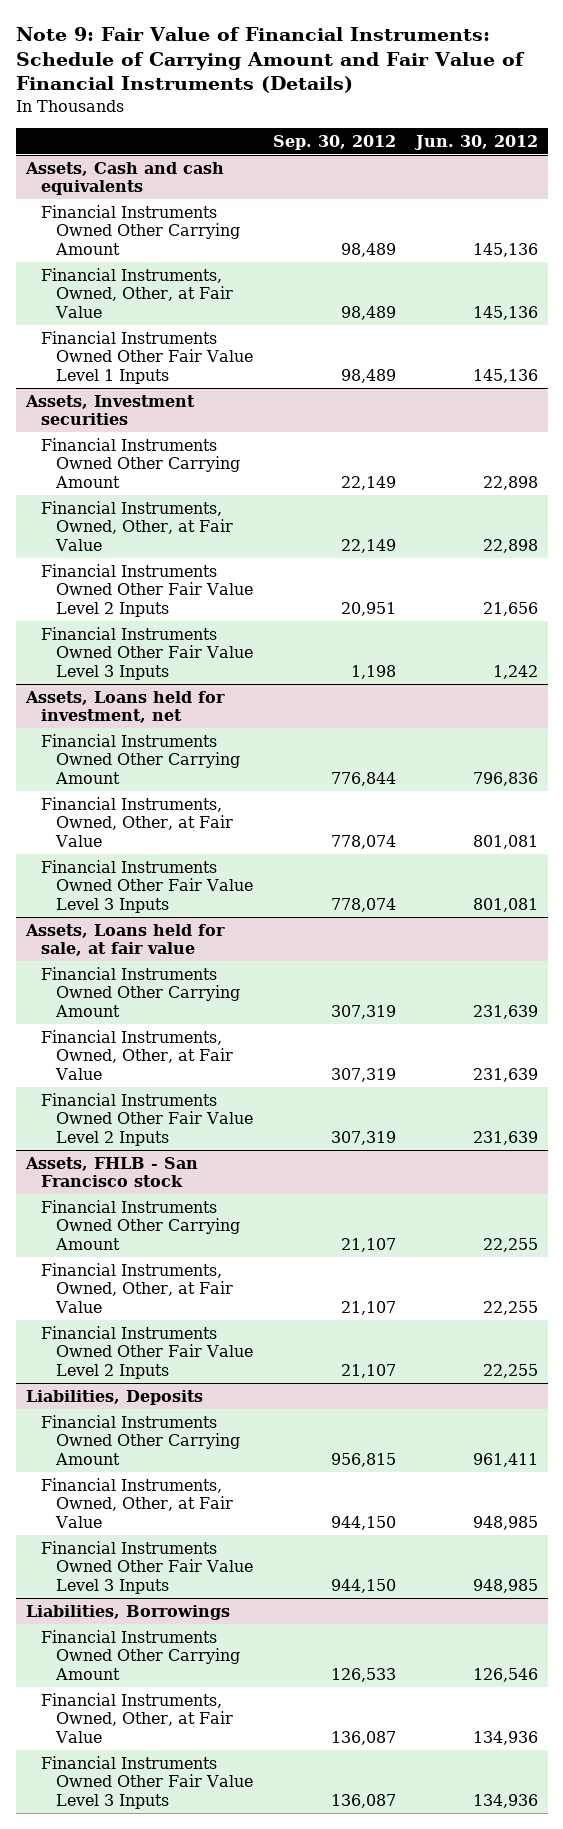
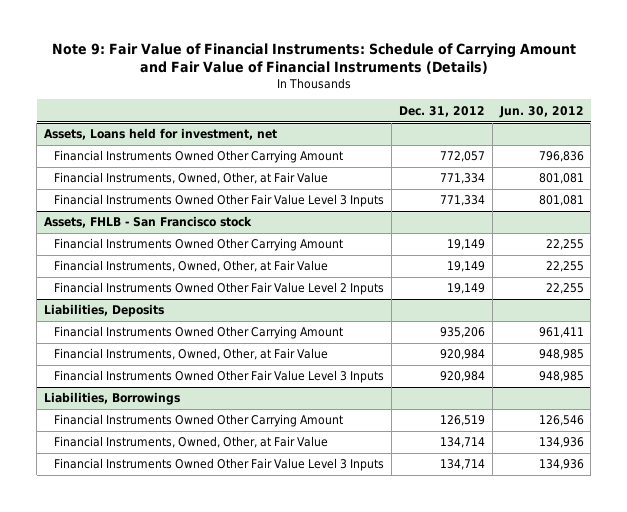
- | Sep. 30, 2012 | Jun. 30, 2012
+ | Dec. 31, 2012 | Jun. 30, 2012
- Assets, Cash and cash equivalents
- Financial Instruments Owned Other Carrying Amount | 98,489 | 145,136
- Financial Instruments, Owned, Other, at Fair Value | 98,489 | 145,136
- Financial Instruments Owned Other Fair Value Level 1 Inputs | 98,489 | 145,136
- Assets, Investment securities
- Financial Instruments Owned Other Carrying Amount | 22,149 | 22,898
- Financial Instruments, Owned, Other, at Fair Value | 22,149 | 22,898
- Financial Instruments Owned Other Fair Value Level 2 Inputs | 20,951 | 21,656
- Financial Instruments Owned Other Fair Value Level 3 Inputs | 1,198 | 1,242
- Assets, Loans held for sale, at fair value
- Financial Instruments Owned Other Carrying Amount | 307,319 | 231,639
- Financial Instruments, Owned, Other, at Fair Value | 307,319 | 231,639
- Financial Instruments Owned Other Fair Value Level 2 Inputs | 307,319 | 231,639

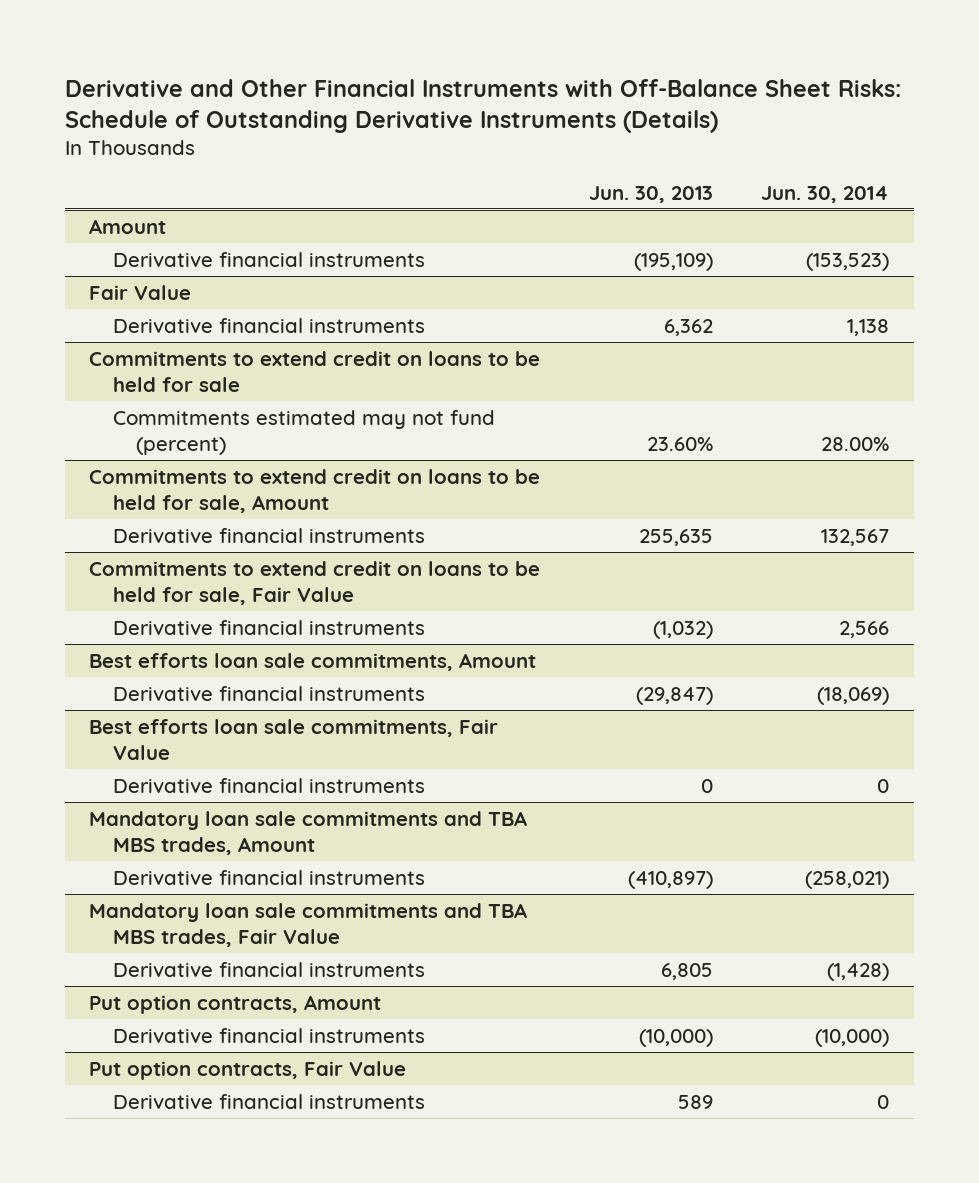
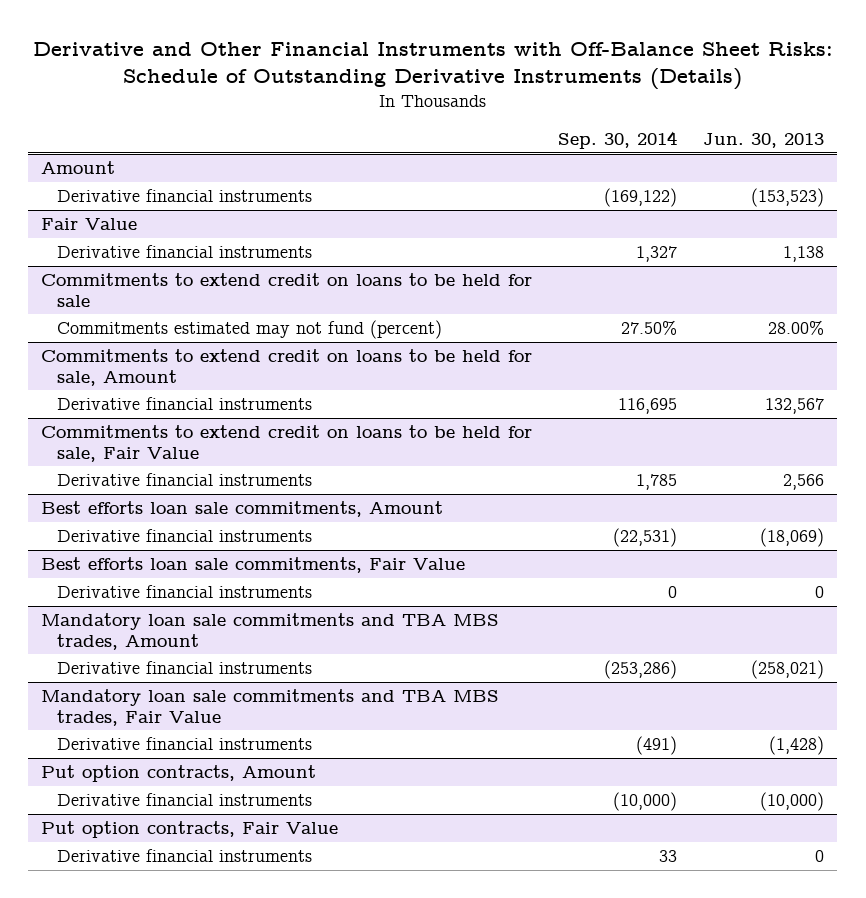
- | Jun. 30, 2013 | Jun. 30, 2014
+ | Sep. 30, 2014 | Jun. 30, 2013
@ Amount
- Derivative financial instruments | (195,109) | (153,523)
+ Derivative financial instruments | (169,122) | (153,523)
@ Fair Value
- Derivative financial instruments | 6,362 | 1,138
+ Derivative financial instruments | 1,327 | 1,138
@ Commitments to extend credit on loans to be held for sale
- Commitments estimated may not fund (percent) | 23.60% | 28.00%
+ Commitments estimated may not fund (percent) | 27.50% | 28.00%
@ Commitments to extend credit on loans to be held for sale, Amount
- Derivative financial instruments | 255,635 | 132,567
+ Derivative financial instruments | 116,695 | 132,567
@ Commitments to extend credit on loans to be held for sale, Fair Value
- Derivative financial instruments | (1,032) | 2,566
+ Derivative financial instruments | 1,785 | 2,566
@ Best efforts loan sale commitments, Amount
- Derivative financial instruments | (29,847) | (18,069)
+ Derivative financial instruments | (22,531) | (18,069)
@ Mandatory loan sale commitments and TBA MBS trades, Amount
- Derivative financial instruments | (410,897) | (258,021)
+ Derivative financial instruments | (253,286) | (258,021)
@ Mandatory loan sale commitments and TBA MBS trades, Fair Value
- Derivative financial instruments | 6,805 | (1,428)
+ Derivative financial instruments | (491) | (1,428)
@ Put option contracts, Fair Value
- Derivative financial instruments | 589 | 0
+ Derivative financial instruments | 33 | 0

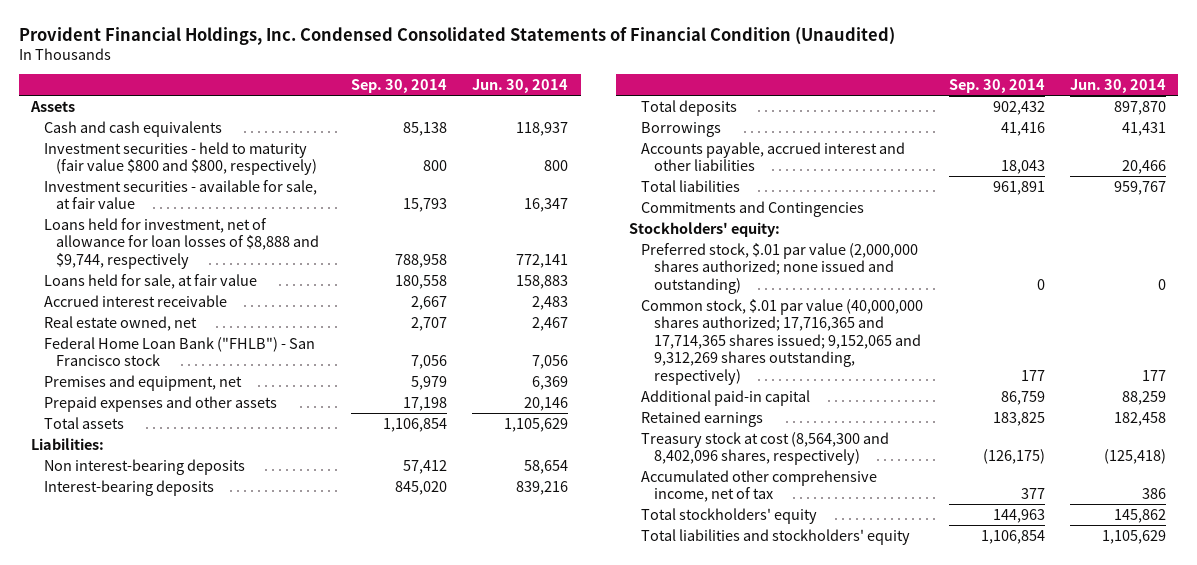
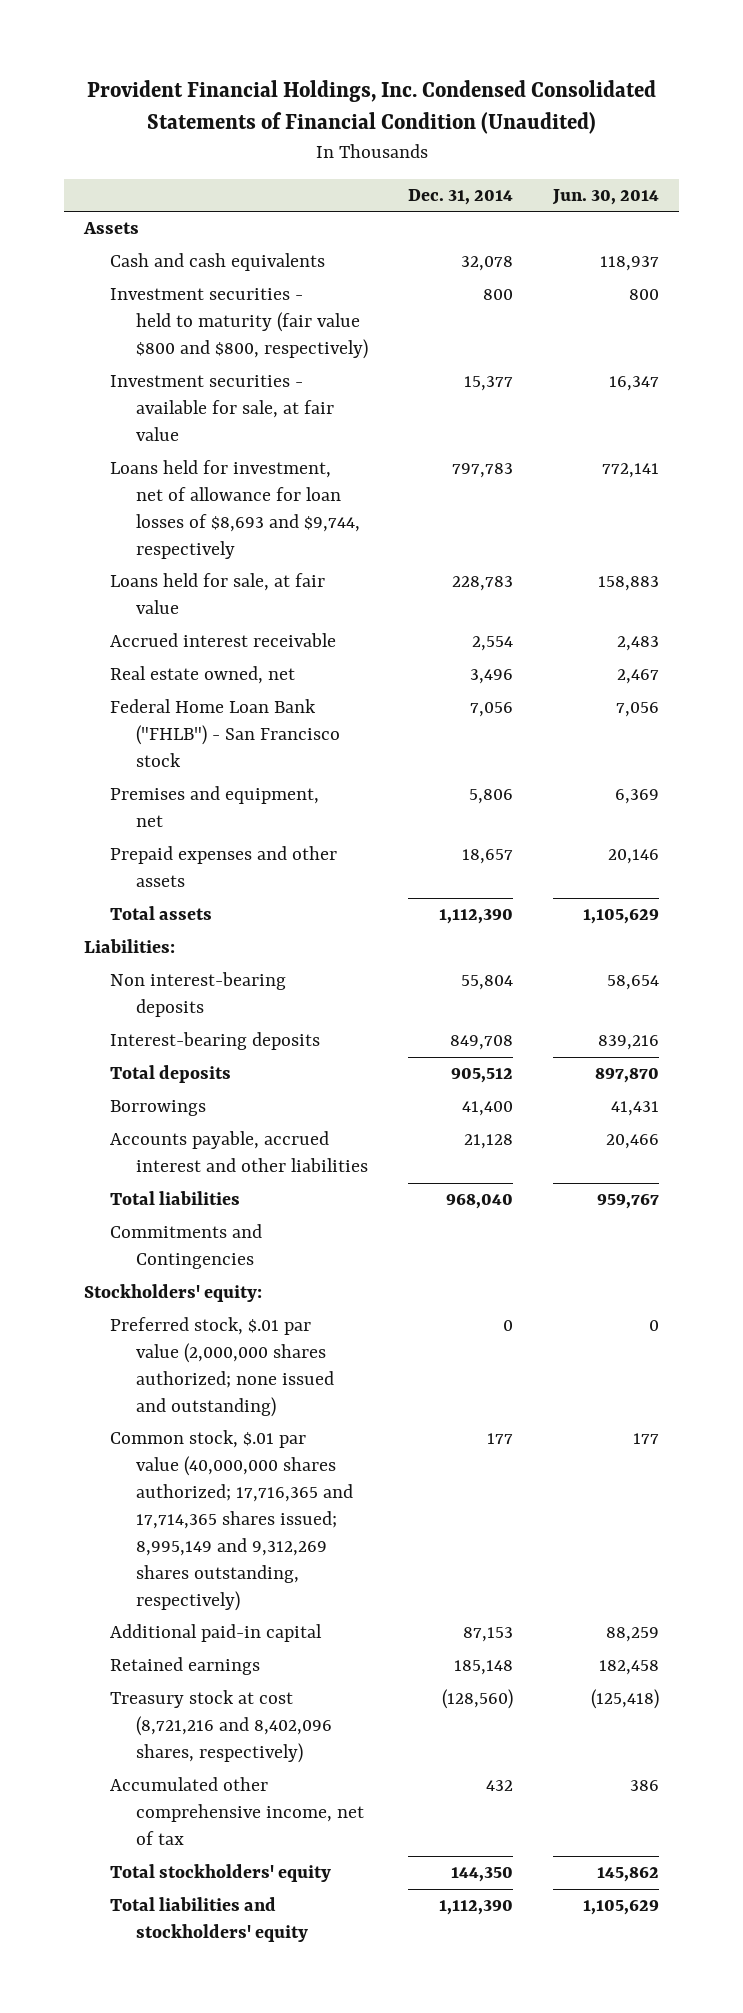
- | Sep. 30, 2014 | Jun. 30, 2014
+ | Dec. 31, 2014 | Jun. 30, 2014
- Loans held for investment, net of allowance for loan losses of $8,888 and $9,744, respectively | 788,958 | 772,141
+ Loans held for investment, net of allowance for loan losses of $8,693 and $9,744, respectively | 797,783 | 772,141
- Common stock, $.01 par value (40,000,000 shares authorized; 17,716,365 and 17,714,365 shares issued; 9,152,065 and 9,312,269 shares outstanding, respectively) | 177 | 177
+ Common stock, $.01 par value (40,000,000 shares authorized; 17,716,365 and 17,714,365 shares issued; 8,995,149 and 9,312,269 shares outstanding, respectively) | 177 | 177
- Treasury stock at cost (8,564,300 and 8,402,096 shares, respectively) | (126,175) | (125,418)
+ Treasury stock at cost (8,721,216 and 8,402,096 shares, respectively) | (128,560) | (125,418)

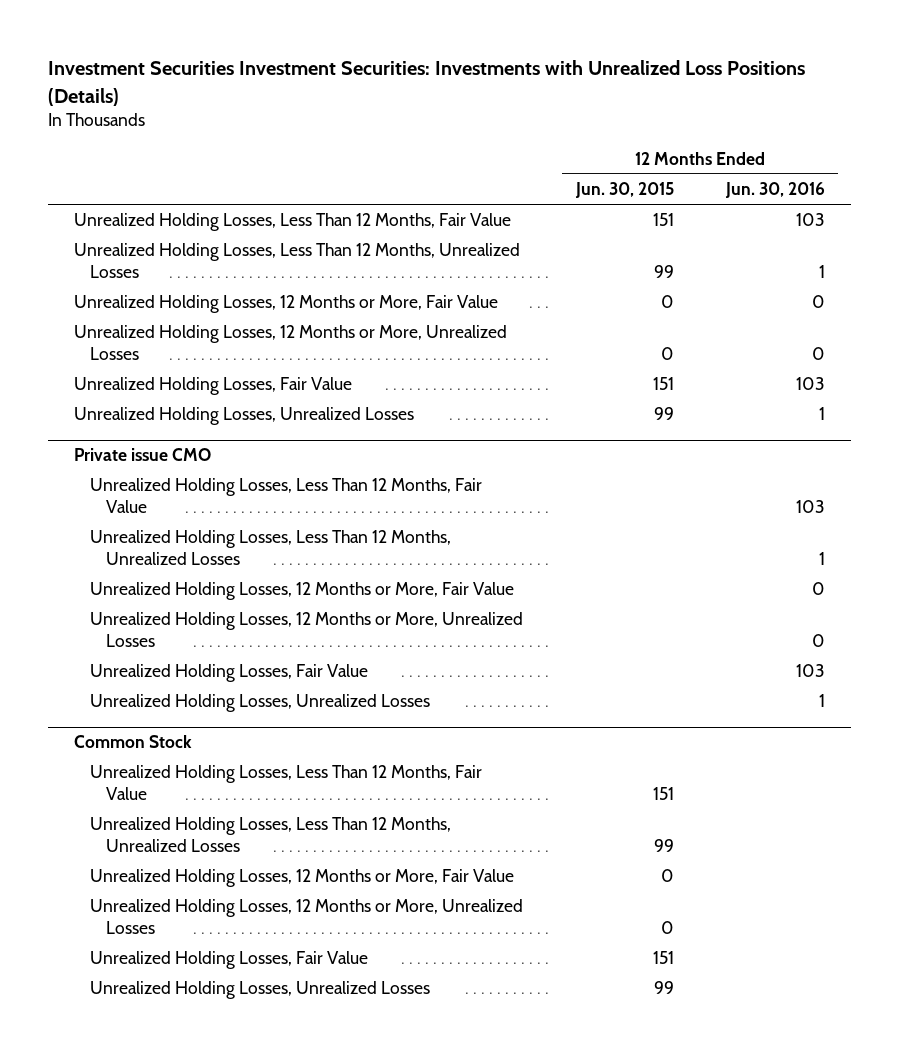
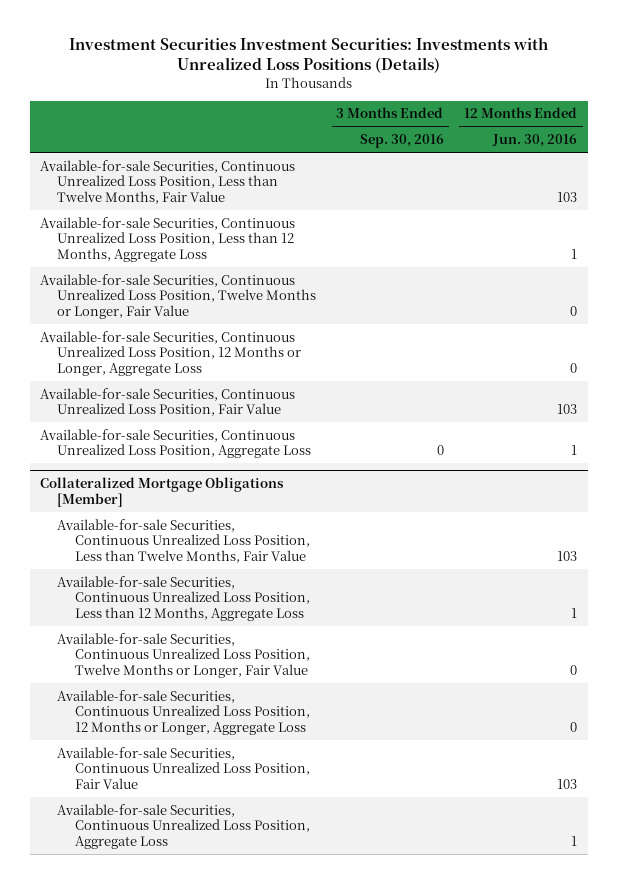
- | 12 Months Ended Jun. 30, 2015 | 12 Months Ended Jun. 30, 2016
+ | 3 Months Ended Sep. 30, 2016 | 12 Months Ended Jun. 30, 2016
- Unrealized Holding Losses, Less Than 12 Months, Fair Value | 151 | 103
- Unrealized Holding Losses, Less Than 12 Months, Unrealized Losses | 99 | 1
- Unrealized Holding Losses, 12 Months or More, Fair Value | 0 | 0
- Unrealized Holding Losses, 12 Months or More, Unrealized Losses | 0 | 0
- Unrealized Holding Losses, Fair Value | 151 | 103
- Unrealized Holding Losses, Unrealized Losses | 99 | 1
- Private issue CMO
- Unrealized Holding Losses, Less Than 12 Months, Fair Value | | 103
- Unrealized Holding Losses, Less Than 12 Months, Unrealized Losses | | 1
- Unrealized Holding Losses, 12 Months or More, Fair Value | | 0
- Unrealized Holding Losses, 12 Months or More, Unrealized Losses | | 0
- Unrealized Holding Losses, Fair Value | | 103
- Unrealized Holding Losses, Unrealized Losses | | 1
- Common Stock
- Unrealized Holding Losses, Less Than 12 Months, Fair Value | 151 |
- Unrealized Holding Losses, Less Than 12 Months, Unrealized Losses | 99 |
- Unrealized Holding Losses, 12 Months or More, Fair Value | 0 |
- Unrealized Holding Losses, 12 Months or More, Unrealized Losses | 0 |
- Unrealized Holding Losses, Fair Value | 151 |
- Unrealized Holding Losses, Unrealized Losses | 99 |
+ Available-for-sale Securities, Continuous Unrealized Loss Position, Less than Twelve Months, Fair Value | | 103
+ Available-for-sale Securities, Continuous Unrealized Loss Position, Less than 12 Months, Aggregate Loss | | 1
+ Available-for-sale Securities, Continuous Unrealized Loss Position, Twelve Months or Longer, Fair Value | | 0
+ Available-for-sale Securities, Continuous Unrealized Loss Position, 12 Months or Longer, Aggregate Loss | | 0
+ Available-for-sale Securities, Continuous Unrealized Loss Position, Fair Value | | 103
+ Available-for-sale Securities, Continuous Unrealized Loss Position, Aggregate Loss | 0 | 1
+ Collateralized Mortgage Obligations [Member]
+ Available-for-sale Securities, Continuous Unrealized Loss Position, Less than Twelve Months, Fair Value | | 103
+ Available-for-sale Securities, Continuous Unrealized Loss Position, Less than 12 Months, Aggregate Loss | | 1
+ Available-for-sale Securities, Continuous Unrealized Loss Position, Twelve Months or Longer, Fair Value | | 0
+ Available-for-sale Securities, Continuous Unrealized Loss Position, 12 Months or Longer, Aggregate Loss | | 0
+ Available-for-sale Securities, Continuous Unrealized Loss Position, Fair Value | | 103
+ Available-for-sale Securities, Continuous Unrealized Loss Position, Aggregate Loss | | 1

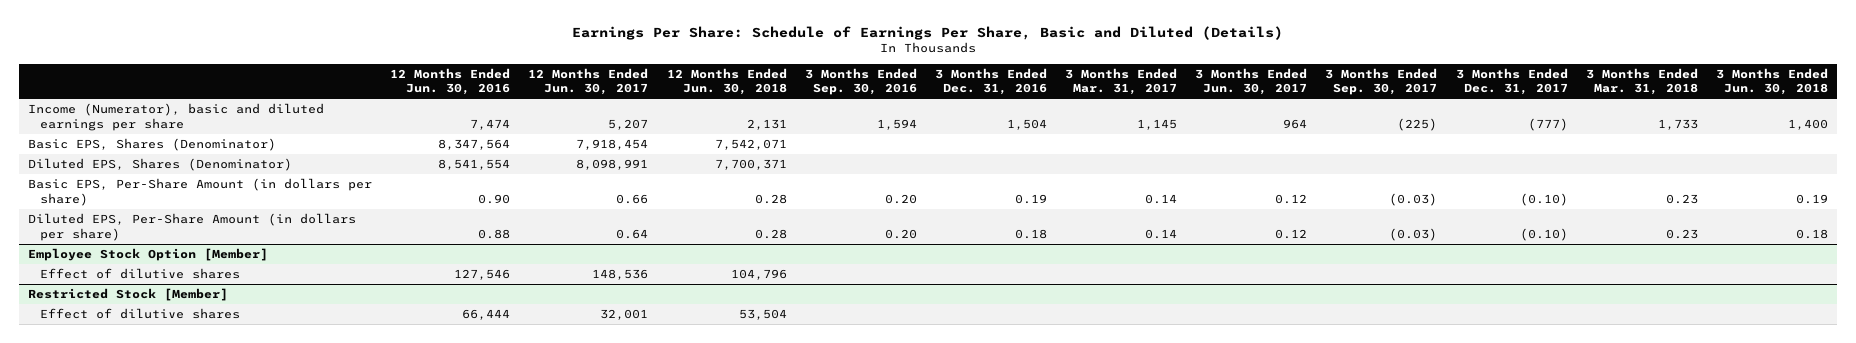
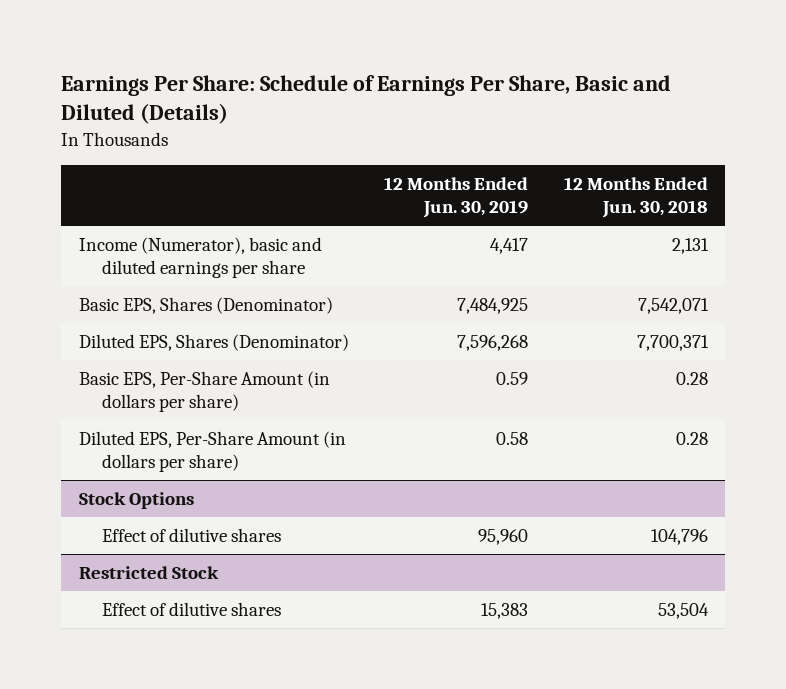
- | 12 Months Ended Jun. 30, 2016 | 12 Months Ended Jun. 30, 2017 | 12 Months Ended Jun. 30, 2018 | 3 Months Ended Sep. 30, 2016 | 3 Months Ended Dec. 31, 2016 | 3 Months Ended Mar. 31, 2017 | 3 Months Ended Jun. 30, 2017 | 3 Months Ended Sep. 30, 2017 | 3 Months Ended Dec. 31, 2017 | 3 Months Ended Mar. 31, 2018 | 3 Months Ended Jun. 30, 2018
+ | 12 Months Ended Jun. 30, 2019 | 12 Months Ended Jun. 30, 2018
- Employee Stock Option [Member]
+ Stock Options
- Restricted Stock [Member]
+ Restricted Stock

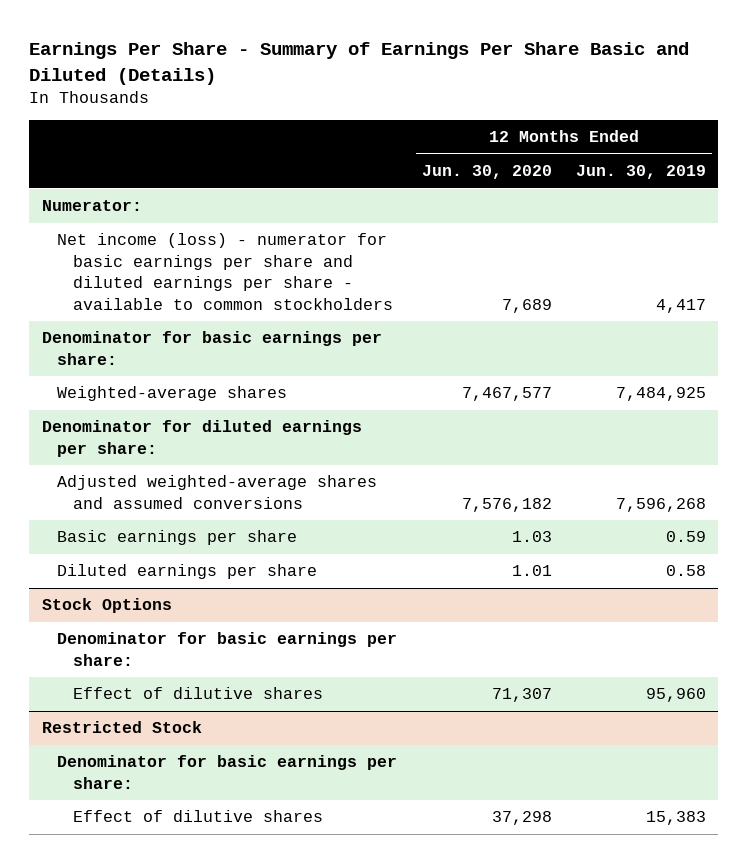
- Earnings Per Share: Schedule of Earnings Per Share, Basic and Diluted (Details)
+ Earnings Per Share - Summary of Earnings Per Share Basic and Diluted (Details)
- | 12 Months Ended Jun. 30, 2019 | 12 Months Ended Jun. 30, 2018
+ | 12 Months Ended Jun. 30, 2020 | 12 Months Ended Jun. 30, 2019
- Income (Numerator), basic and diluted earnings per share | 4,417 | 2,131
- Basic EPS, Shares (Denominator) | 7,484,925 | 7,542,071
- Diluted EPS, Shares (Denominator) | 7,596,268 | 7,700,371
- Basic EPS, Per-Share Amount (in dollars per share) | 0.59 | 0.28
- Diluted EPS, Per-Share Amount (in dollars per share) | 0.58 | 0.28
+ Numerator:
+ Net income (loss) - numerator for basic earnings per share and diluted earnings per share - available to common stockholders | 7,689 | 4,417
+ Denominator for basic earnings per share:
+ Weighted-average shares | 7,467,577 | 7,484,925
+ Denominator for diluted earnings per share:
+ Adjusted weighted-average shares and assumed conversions | 7,576,182 | 7,596,268
+ Basic earnings per share | 1.03 | 0.59
+ Diluted earnings per share | 1.01 | 0.58
@ Stock Options
+ Denominator for basic earnings per share:
@ Restricted Stock
+ Denominator for basic earnings per share:

